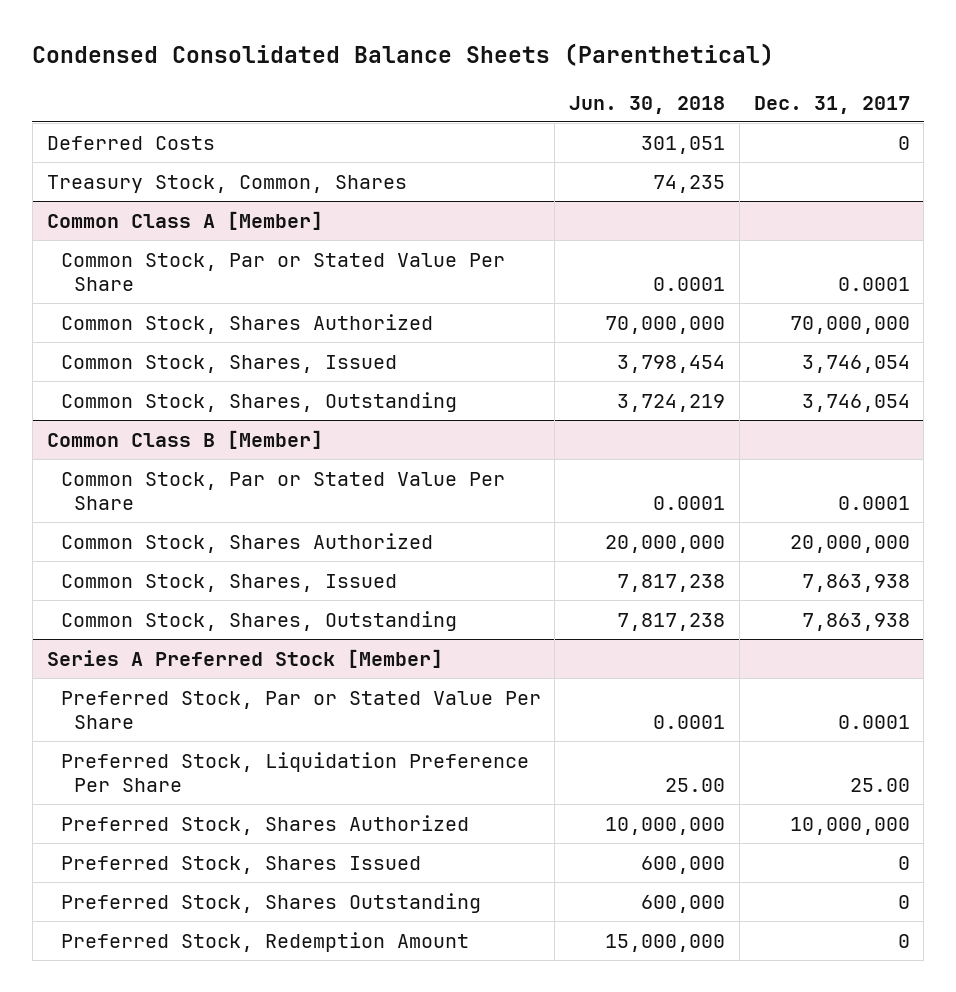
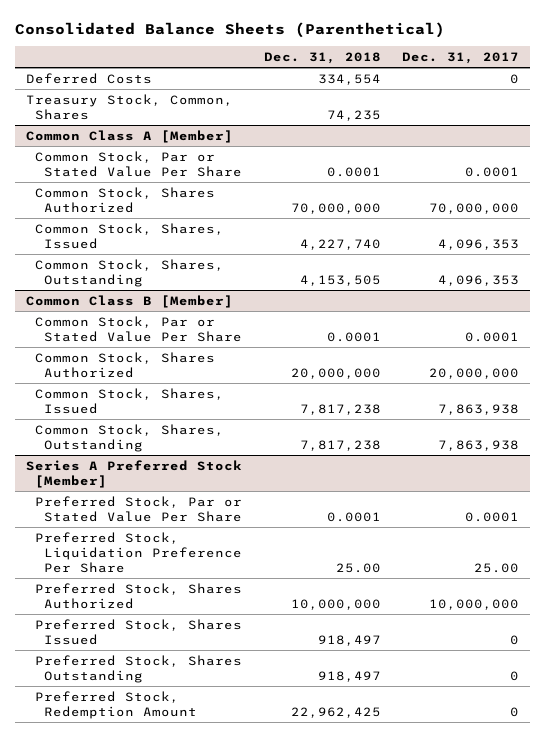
- Condensed Consolidated Balance Sheets (Parenthetical)
+ Consolidated Balance Sheets (Parenthetical)
- | Jun. 30, 2018 | Dec. 31, 2017
+ | Dec. 31, 2018 | Dec. 31, 2017
@ Common Class A [Member]
- Common Stock, Shares, Issued | 3,798,454 | 3,746,054
- Common Stock, Shares, Outstanding | 3,724,219 | 3,746,054
+ Common Stock, Shares, Issued | 4,227,740 | 4,096,353
+ Common Stock, Shares, Outstanding | 4,153,505 | 4,096,353

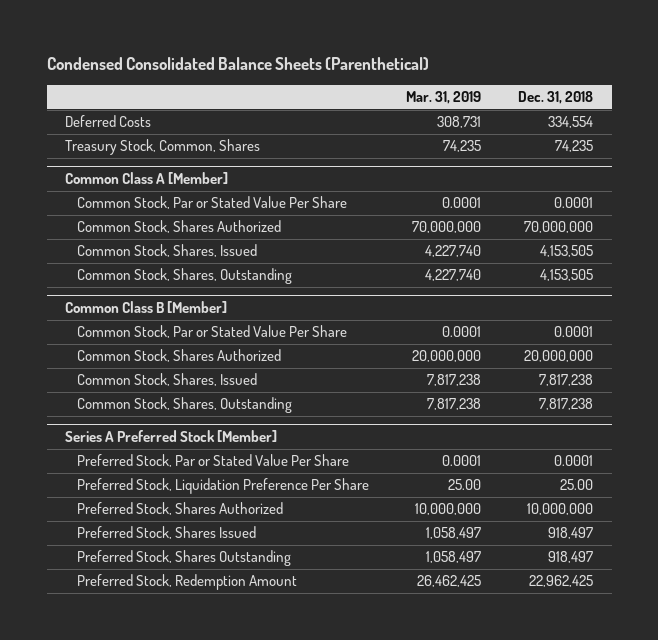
- Consolidated Balance Sheets (Parenthetical)
+ Condensed Consolidated Balance Sheets (Parenthetical)
- | Dec. 31, 2018 | Dec. 31, 2017
+ | Mar. 31, 2019 | Dec. 31, 2018
@ Common Class A [Member]
- Common Stock, Shares, Issued | 4,227,740 | 4,096,353
+ Common Stock, Shares, Issued | 4,227,740 | 4,153,505

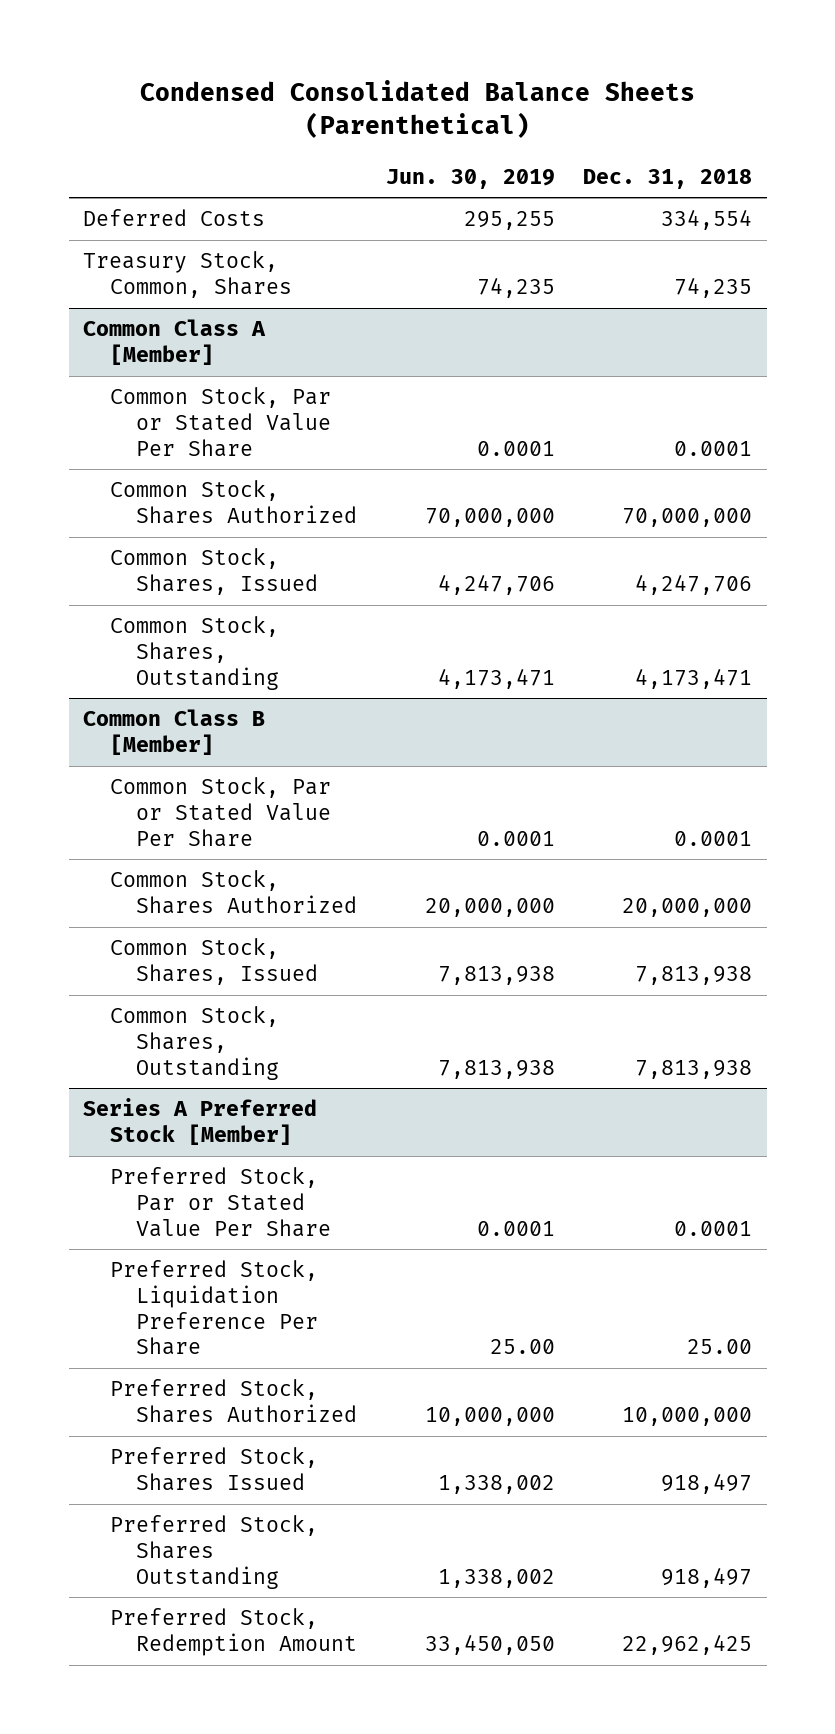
- | Mar. 31, 2019 | Dec. 31, 2018
+ | Jun. 30, 2019 | Dec. 31, 2018
@ Common Class A [Member]
- Common Stock, Shares, Issued | 4,227,740 | 4,153,505
- Common Stock, Shares, Outstanding | 4,227,740 | 4,153,505
+ Common Stock, Shares, Issued | 4,247,706 | 4,247,706
+ Common Stock, Shares, Outstanding | 4,173,471 | 4,173,471
@ Common Class B [Member]
- Common Stock, Shares, Issued | 7,817,238 | 7,817,238
- Common Stock, Shares, Outstanding | 7,817,238 | 7,817,238
+ Common Stock, Shares, Issued | 7,813,938 | 7,813,938
+ Common Stock, Shares, Outstanding | 7,813,938 | 7,813,938

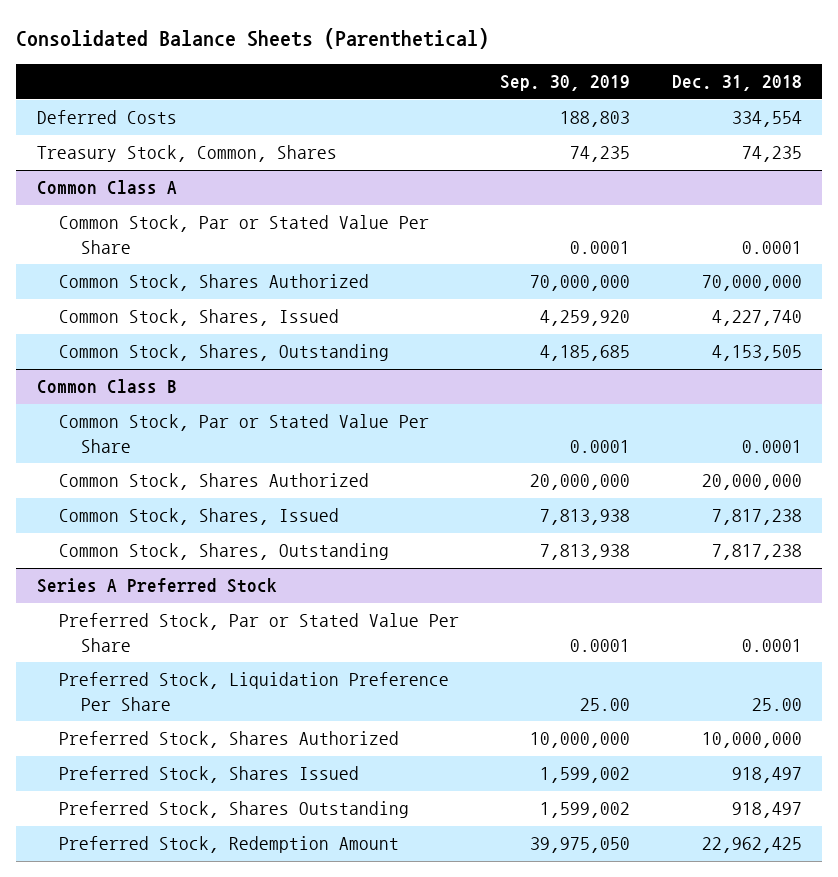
- Condensed Consolidated Balance Sheets (Parenthetical)
+ Consolidated Balance Sheets (Parenthetical)
- | Jun. 30, 2019 | Dec. 31, 2018
+ | Sep. 30, 2019 | Dec. 31, 2018
- Common Class A [Member]
+ Common Class A
- Common Stock, Shares, Issued | 4,247,706 | 4,247,706
- Common Stock, Shares, Outstanding | 4,173,471 | 4,173,471
- Common Class B [Member]
+ Common Stock, Shares, Issued | 4,259,920 | 4,227,740
+ Common Stock, Shares, Outstanding | 4,185,685 | 4,153,505
+ Common Class B
- Common Stock, Shares, Issued | 7,813,938 | 7,813,938
- Common Stock, Shares, Outstanding | 7,813,938 | 7,813,938
- Series A Preferred Stock [Member]
+ Common Stock, Shares, Issued | 7,813,938 | 7,817,238
+ Common Stock, Shares, Outstanding | 7,813,938 | 7,817,238
+ Series A Preferred Stock

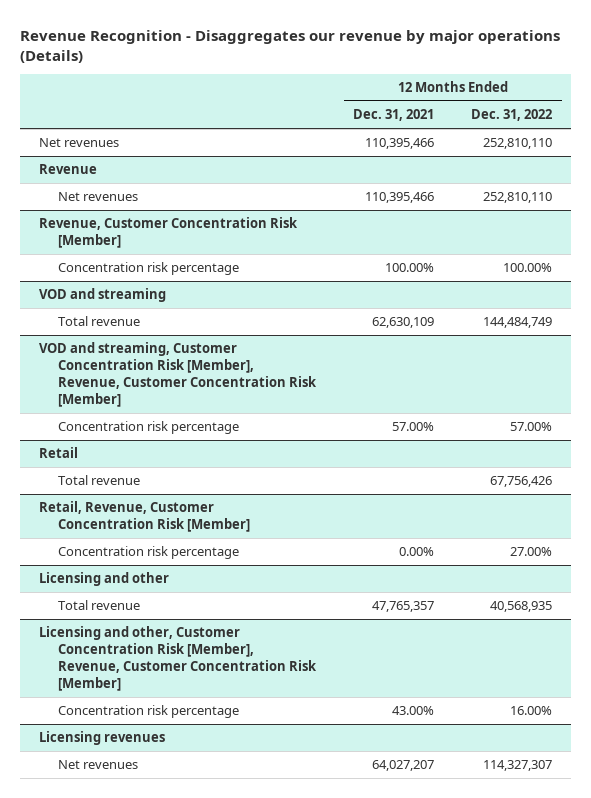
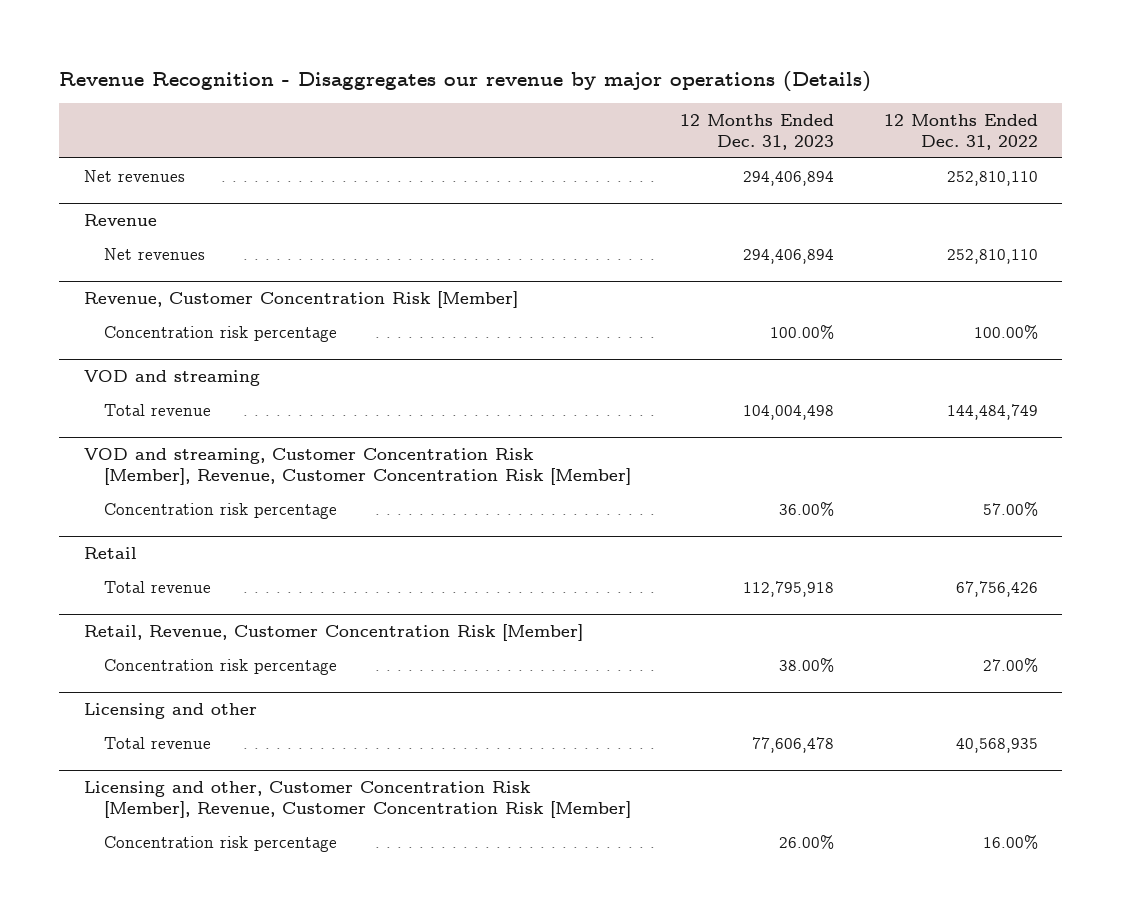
- | 12 Months Ended Dec. 31, 2021 | 12 Months Ended Dec. 31, 2022
+ | 12 Months Ended Dec. 31, 2023 | 12 Months Ended Dec. 31, 2022
- Licensing revenues
- Net revenues | 64,027,207 | 114,327,307

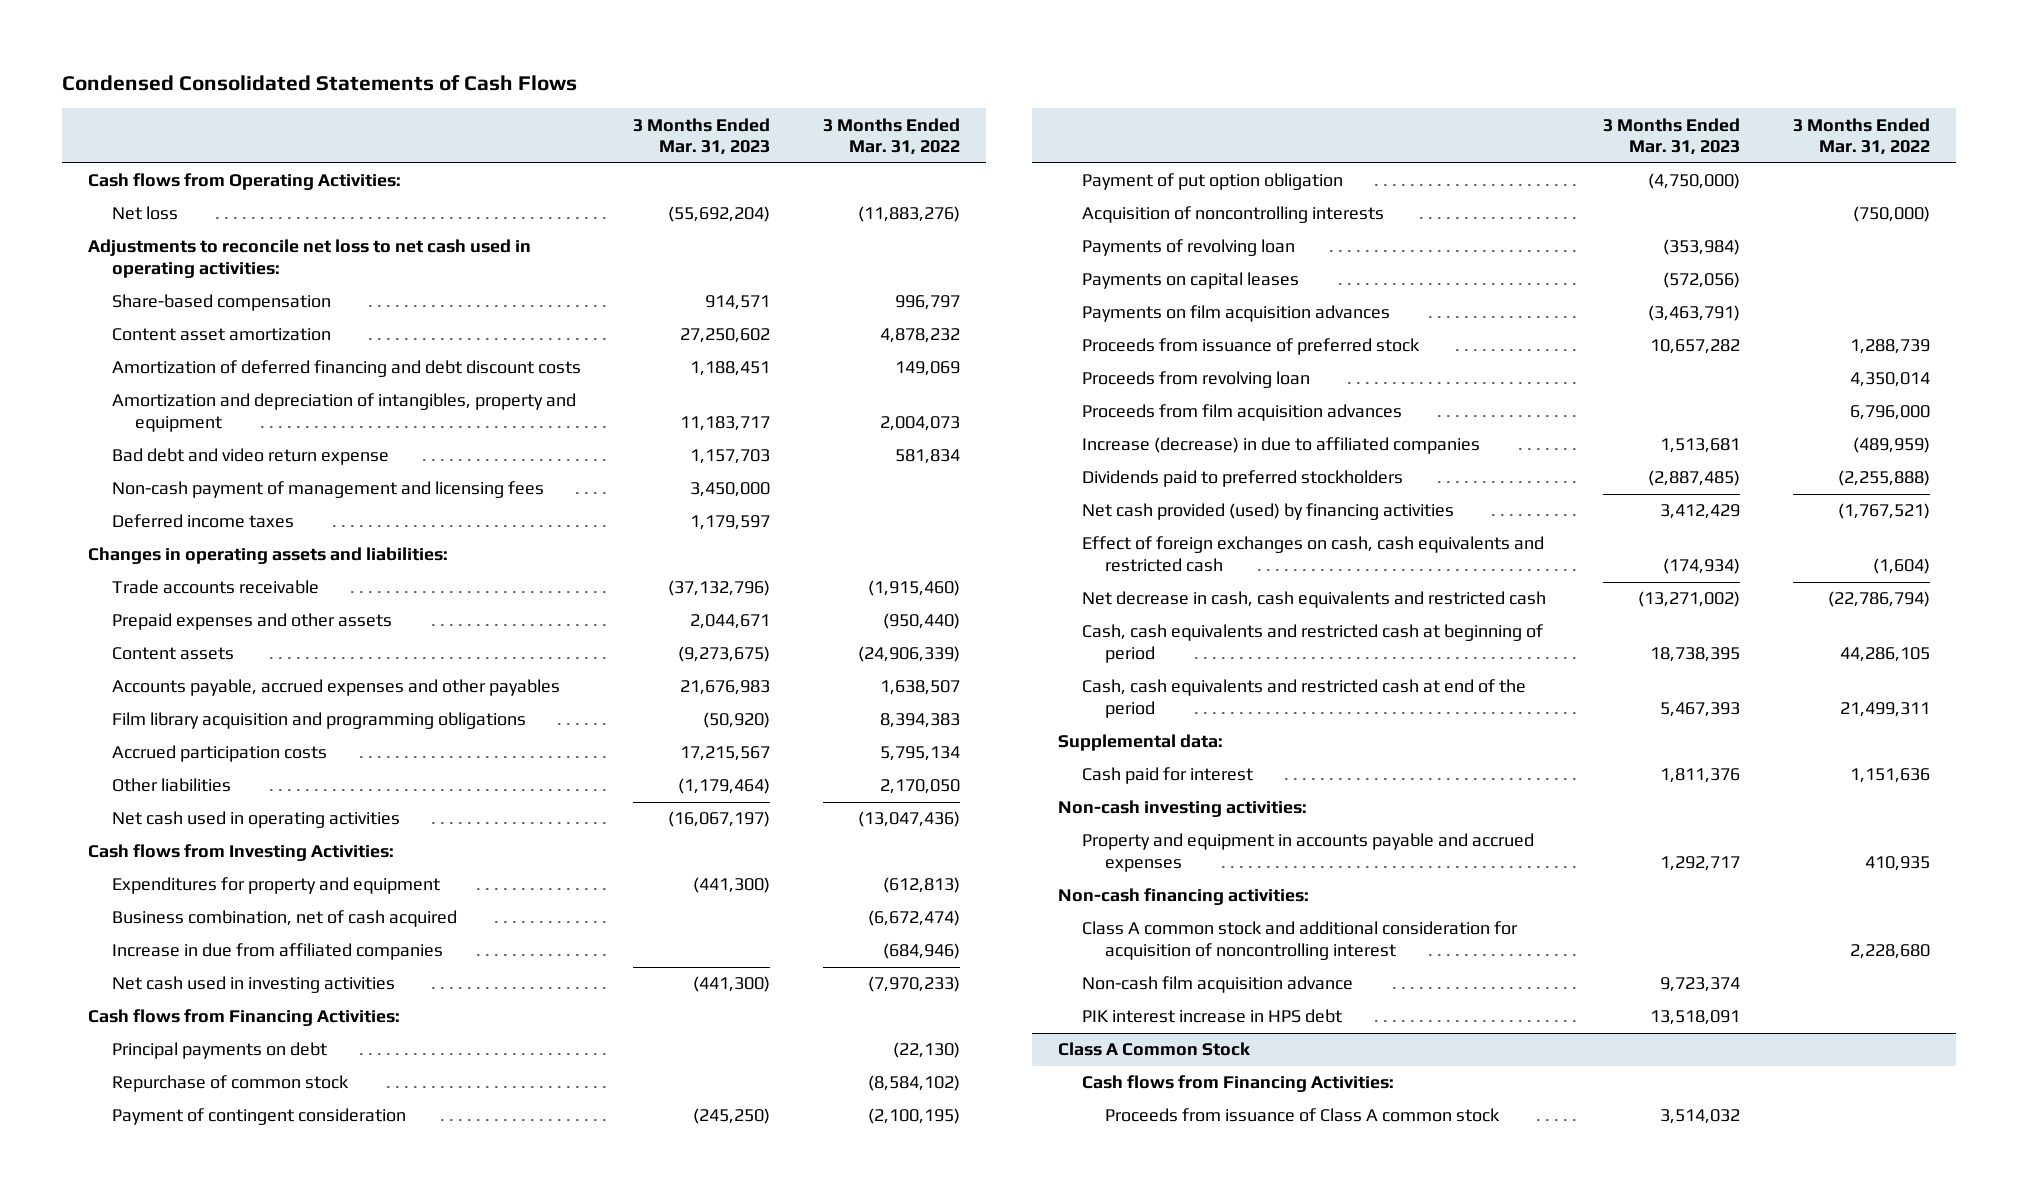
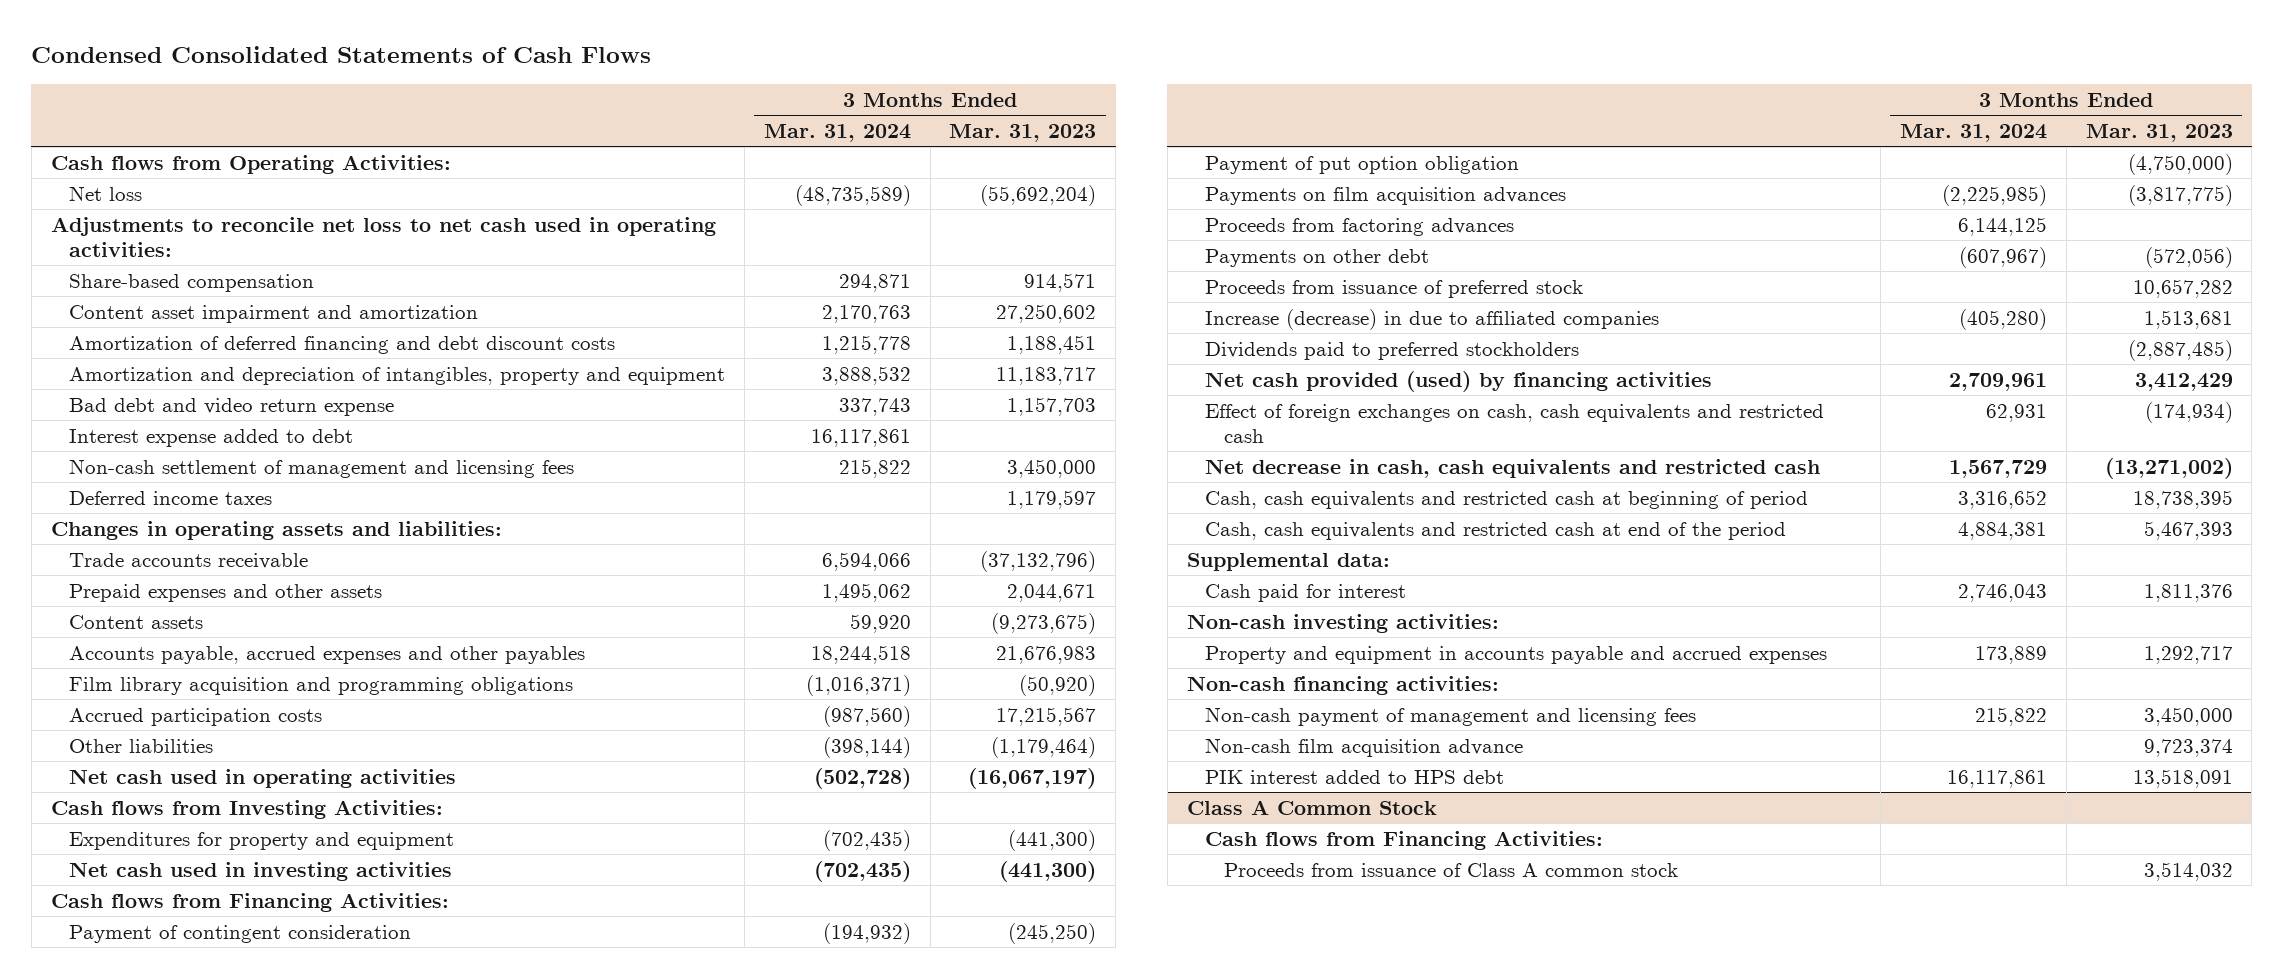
- | 3 Months Ended Mar. 31, 2023 | 3 Months Ended Mar. 31, 2022
+ | 3 Months Ended Mar. 31, 2024 | 3 Months Ended Mar. 31, 2023
- Content asset amortization | 27,250,602 | 4,878,232
+ Content asset impairment and amortization | 2,170,763 | 27,250,602
+ Interest expense added to debt | 16,117,861 |
+ Non-cash settlement of management and licensing fees | 215,822 | 3,450,000
- Business combination, net of cash acquired | | (6,672,474)
- Increase in due from affiliated companies | | (684,946)
- Principal payments on debt | | (22,130)
- Repurchase of common stock | | (8,584,102)
- Acquisition of noncontrolling interests | | (750,000)
- Payments of revolving loan | (353,984) |
- Payments on capital leases | (572,056) |
- Payments on film acquisition advances | (3,463,791) |
+ Payments on film acquisition advances | (2,225,985) | (3,817,775)
+ Proceeds from factoring advances | 6,144,125 |
+ Payments on other debt | (607,967) | (572,056)
- Proceeds from revolving loan | | 4,350,014
- Proceeds from film acquisition advances | | 6,796,000
- Class A common stock and additional consideration for acquisition of noncontrolling interest | | 2,228,680
moved down: Non-cash payment of management and licensing fees | 215,822 | 3,450,000
- PIK interest increase in HPS debt | 13,518,091 |
+ PIK interest added to HPS debt | 16,117,861 | 13,518,091

